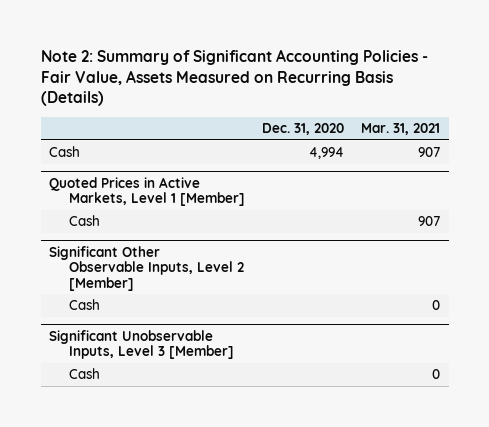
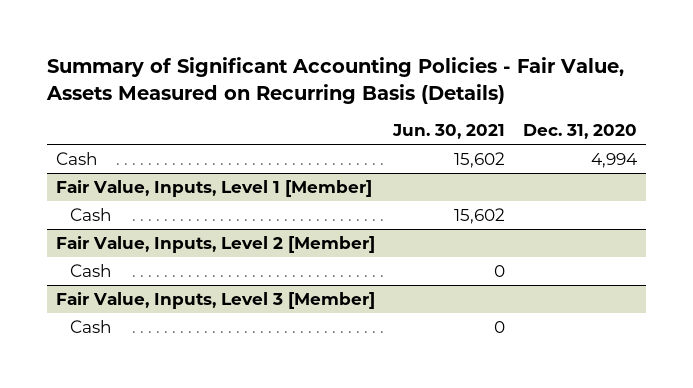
- Note 2: Summary of Significant Accounting Policies - Fair Value, Assets Measured on Recurring Basis (Details)
+ Summary of Significant Accounting Policies - Fair Value, Assets Measured on Recurring Basis (Details)
- | Dec. 31, 2020 | Mar. 31, 2021
+ | Jun. 30, 2021 | Dec. 31, 2020
- Quoted Prices in Active Markets, Level 1 [Member]
+ Fair Value, Inputs, Level 1 [Member]
- Significant Other Observable Inputs, Level 2 [Member]
+ Fair Value, Inputs, Level 2 [Member]
- Significant Unobservable Inputs, Level 3 [Member]
+ Fair Value, Inputs, Level 3 [Member]

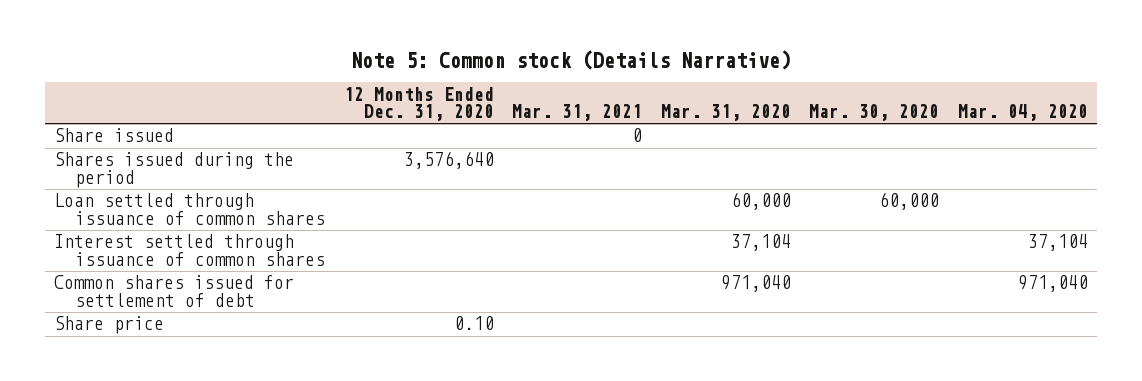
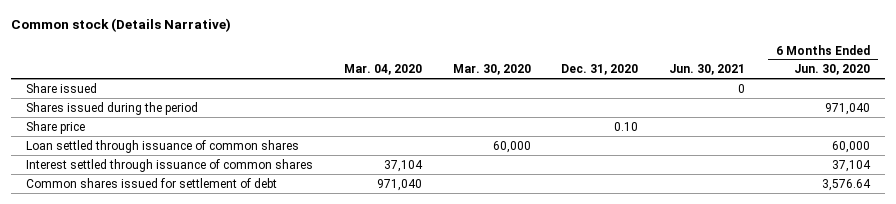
- Note 5: Common stock (Details Narrative)
+ Common stock (Details Narrative)
- | 12 Months Ended Dec. 31, 2020 | Mar. 31, 2021 | Mar. 31, 2020 | Mar. 30, 2020 | Mar. 04, 2020
+ | Mar. 04, 2020 | Mar. 30, 2020 | Dec. 31, 2020 | Jun. 30, 2021 | 6 Months Ended Jun. 30, 2020
moved up: Share price | | | 0.10 | |

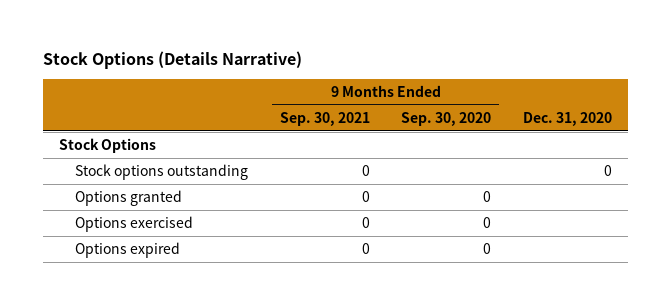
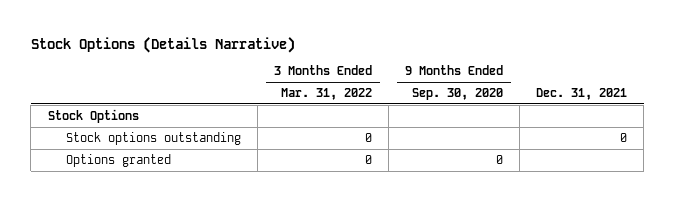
- | 9 Months Ended Sep. 30, 2021 | 9 Months Ended Sep. 30, 2020 | Dec. 31, 2020
+ | 3 Months Ended Mar. 31, 2022 | 9 Months Ended Sep. 30, 2020 | Dec. 31, 2021
- Options exercised | 0 | 0 |
- Options expired | 0 | 0 |

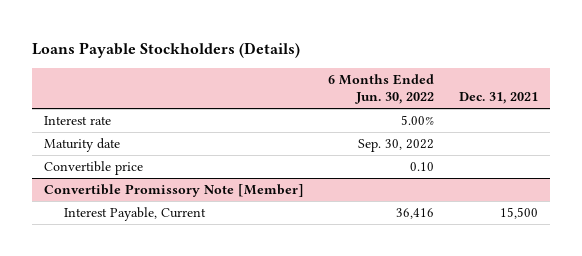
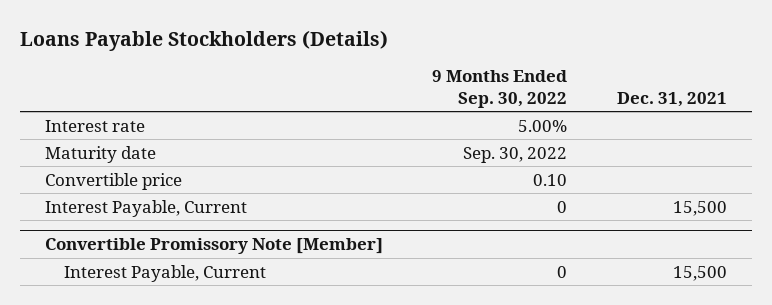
- | 6 Months Ended Jun. 30, 2022 | Dec. 31, 2021
+ | 9 Months Ended Sep. 30, 2022 | Dec. 31, 2021
+ Interest Payable, Current | 0 | 15,500

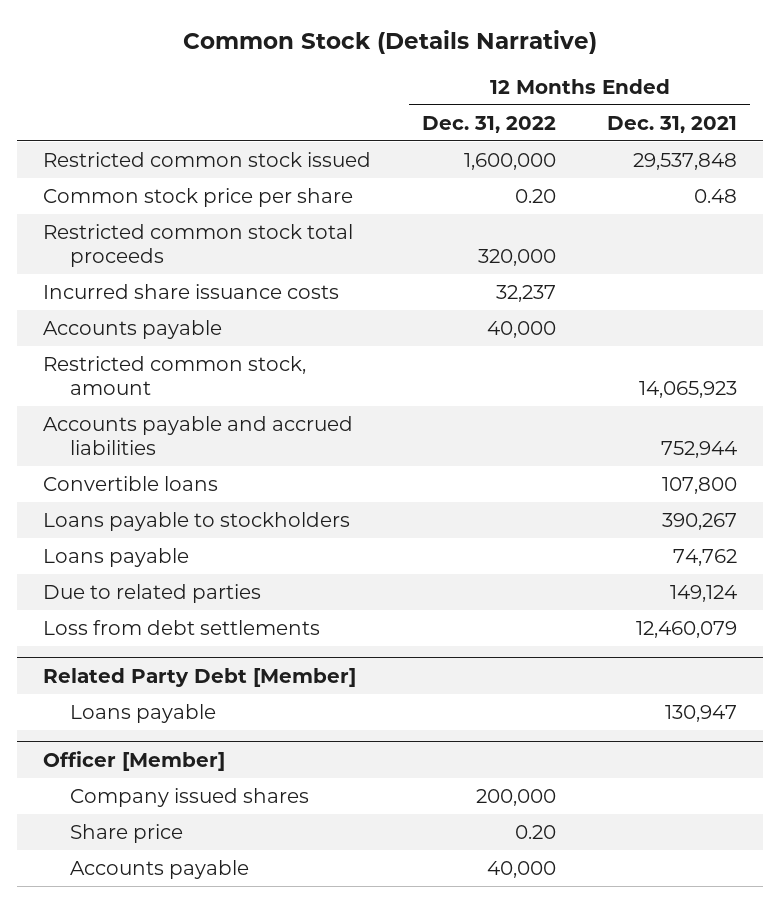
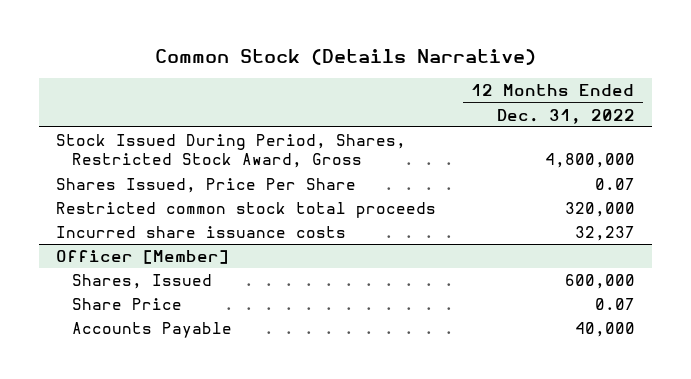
- | 12 Months Ended Dec. 31, 2022 | 12 Months Ended Dec. 31, 2021
+ | 12 Months Ended Dec. 31, 2022
- Restricted common stock issued | 1,600,000 | 29,537,848
- Common stock price per share | 0.20 | 0.48
+ Stock Issued During Period, Shares, Restricted Stock Award, Gross | 4,800,000
+ Shares Issued, Price Per Share | 0.07
- Accounts payable | 40,000 |
- Restricted common stock, amount | | 14,065,923
- Accounts payable and accrued liabilities | | 752,944
- Convertible loans | | 107,800
- Loans payable to stockholders | | 390,267
- Loans payable | | 74,762
- Due to related parties | | 149,124
- Loss from debt settlements | | 12,460,079
- Related Party Debt [Member]
- Loans payable | | 130,947
@ Officer [Member]
- Company issued shares | 200,000 |
- Share price | 0.20 |
- Accounts payable | 40,000 |
+ Shares, Issued | 600,000
+ Share Price | 0.07
+ Accounts Payable | 40,000

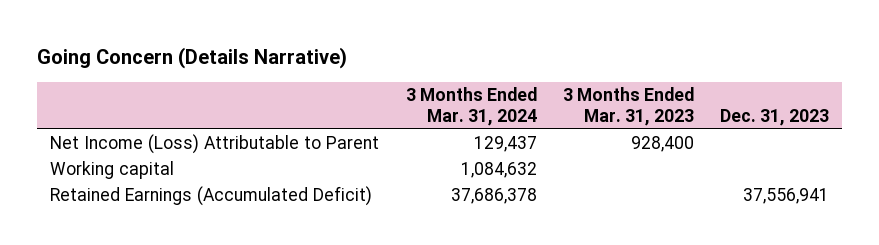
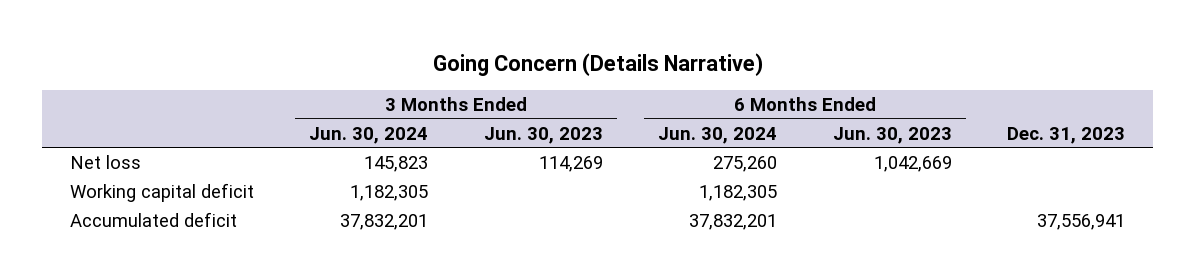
- | 3 Months Ended Mar. 31, 2024 | 3 Months Ended Mar. 31, 2023 | Dec. 31, 2023
+ | 3 Months Ended Jun. 30, 2024 | 3 Months Ended Jun. 30, 2023 | 6 Months Ended Jun. 30, 2024 | 6 Months Ended Jun. 30, 2023 | Dec. 31, 2023
- Net Income (Loss) Attributable to Parent | 129,437 | 928,400 |
- Working capital | 1,084,632 | |
- Retained Earnings (Accumulated Deficit) | 37,686,378 | | 37,556,941
+ Net loss | 145,823 | 114,269 | 275,260 | 1,042,669 |
+ Working capital deficit | 1,182,305 | | 1,182,305 | |
+ Accumulated deficit | 37,832,201 | | 37,832,201 | | 37,556,941

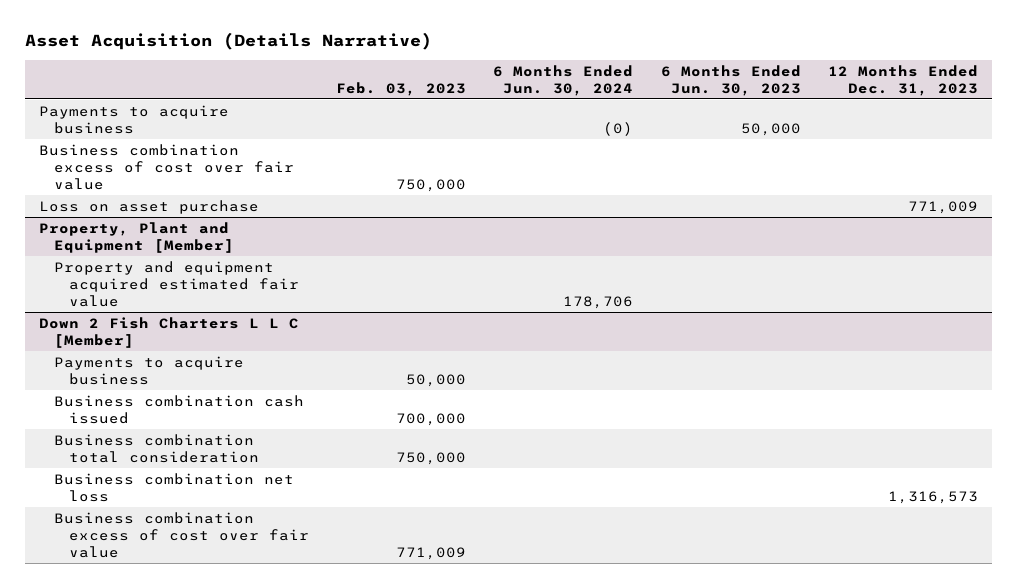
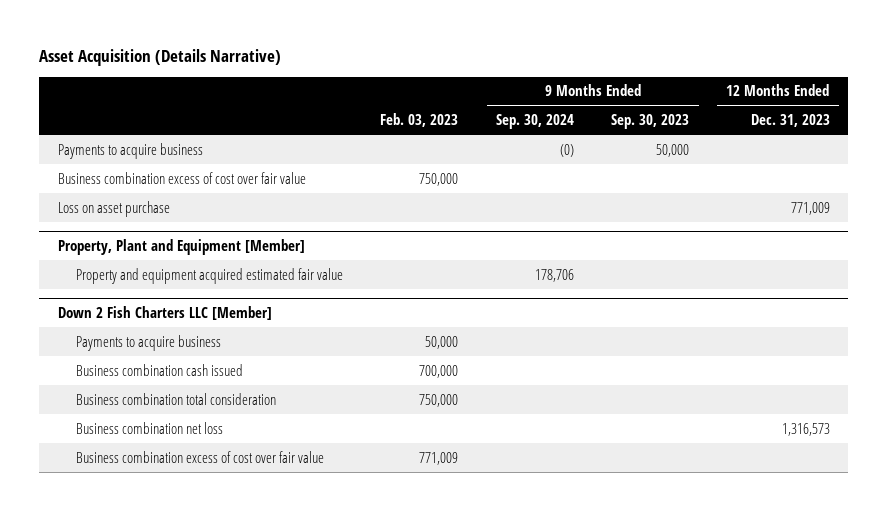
- | Feb. 03, 2023 | 6 Months Ended Jun. 30, 2024 | 6 Months Ended Jun. 30, 2023 | 12 Months Ended Dec. 31, 2023
+ | Feb. 03, 2023 | 9 Months Ended Sep. 30, 2024 | 9 Months Ended Sep. 30, 2023 | 12 Months Ended Dec. 31, 2023
- Down 2 Fish Charters L L C [Member]
+ Down 2 Fish Charters LLC [Member]

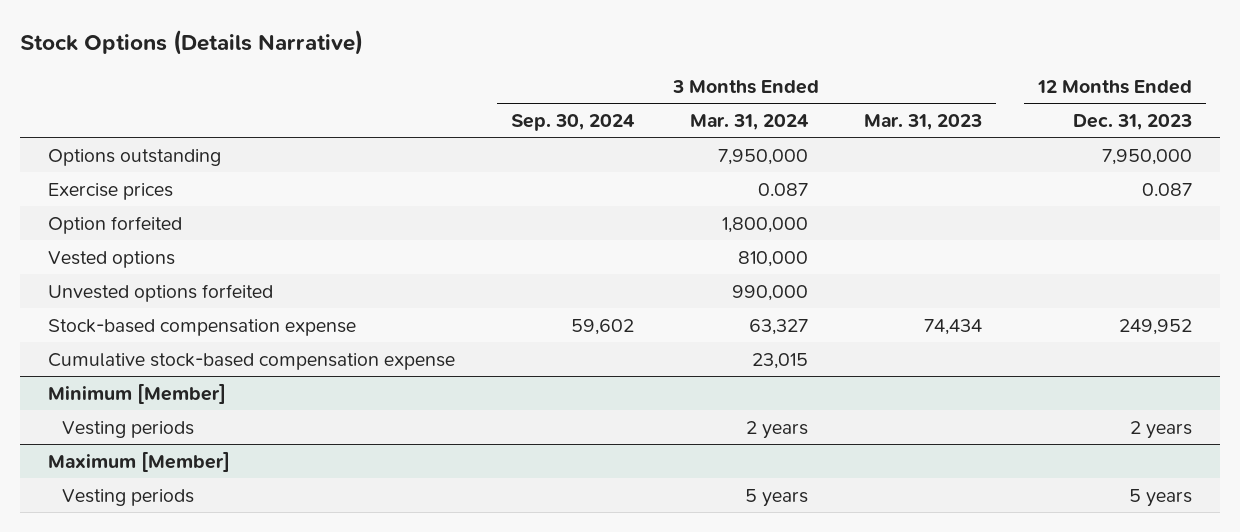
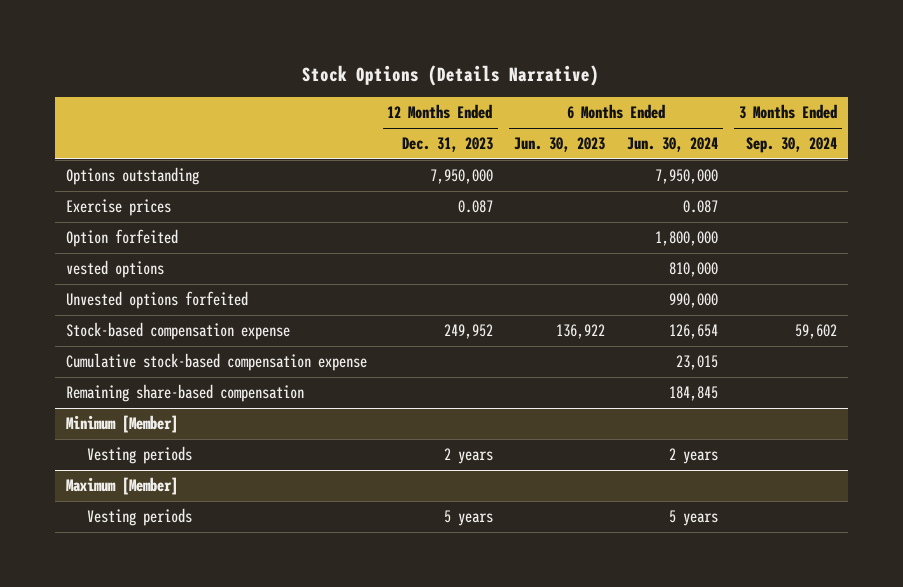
- | 3 Months Ended Sep. 30, 2024 | 3 Months Ended Mar. 31, 2024 | 3 Months Ended Mar. 31, 2023 | 12 Months Ended Dec. 31, 2023
+ | 12 Months Ended Dec. 31, 2023 | 6 Months Ended Jun. 30, 2023 | 6 Months Ended Jun. 30, 2024 | 3 Months Ended Sep. 30, 2024
- Vested options | | 810,000 | |
+ vested options | | | 810,000 |
+ Remaining share-based compensation | | | 184,845 |

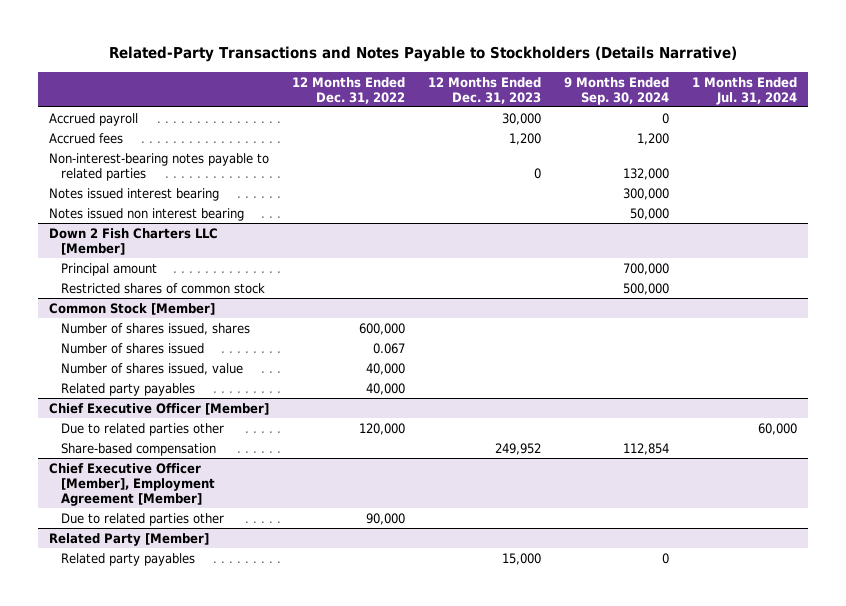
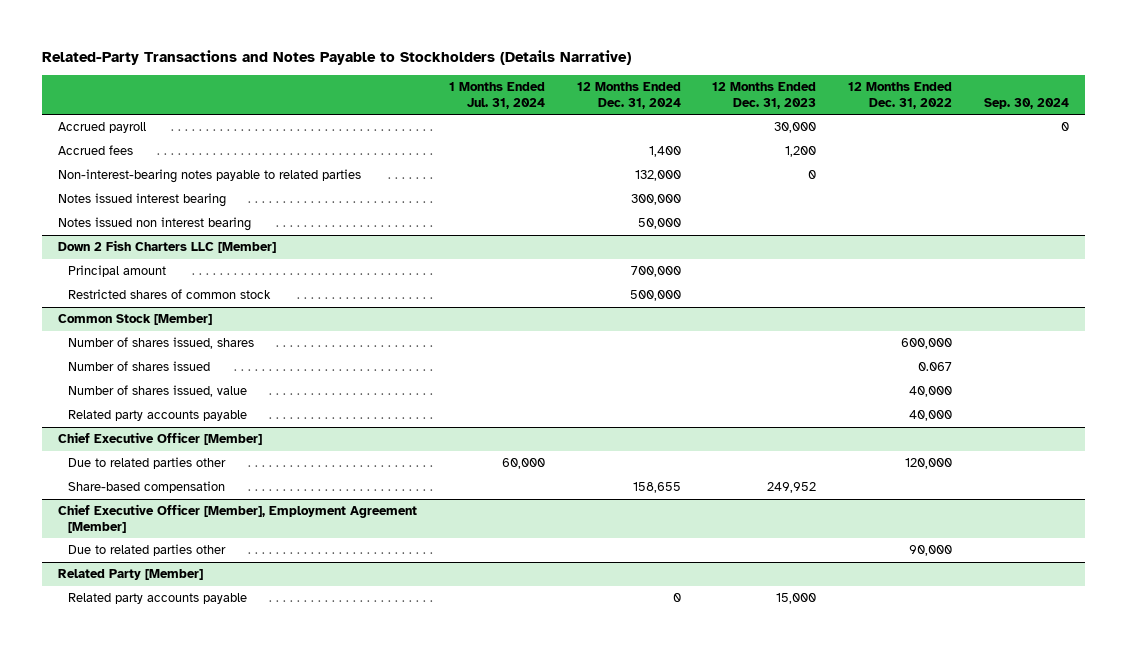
- | 12 Months Ended Dec. 31, 2022 | 12 Months Ended Dec. 31, 2023 | 9 Months Ended Sep. 30, 2024 | 1 Months Ended Jul. 31, 2024
+ | 1 Months Ended Jul. 31, 2024 | 12 Months Ended Dec. 31, 2024 | 12 Months Ended Dec. 31, 2023 | 12 Months Ended Dec. 31, 2022 | Sep. 30, 2024
@ Common Stock [Member]
- Related party payables | 40,000 | | |
+ Related party accounts payable | | | | 40,000 |
@ Related Party [Member]
- Related party payables | | 15,000 | 0 |
+ Related party accounts payable | | 0 | 15,000 | |

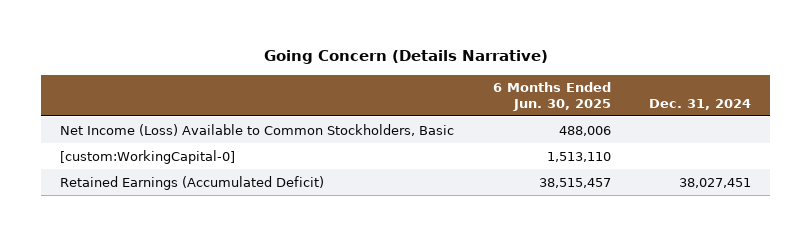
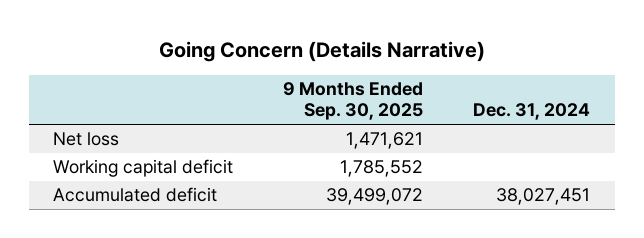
- | 6 Months Ended Jun. 30, 2025 | Dec. 31, 2024
+ | 9 Months Ended Sep. 30, 2025 | Dec. 31, 2024
- Net Income (Loss) Available to Common Stockholders, Basic | 488,006 |
- [custom:WorkingCapital-0] | 1,513,110 |
- Retained Earnings (Accumulated Deficit) | 38,515,457 | 38,027,451
+ Net loss | 1,471,621 |
+ Working capital deficit | 1,785,552 |
+ Accumulated deficit | 39,499,072 | 38,027,451

